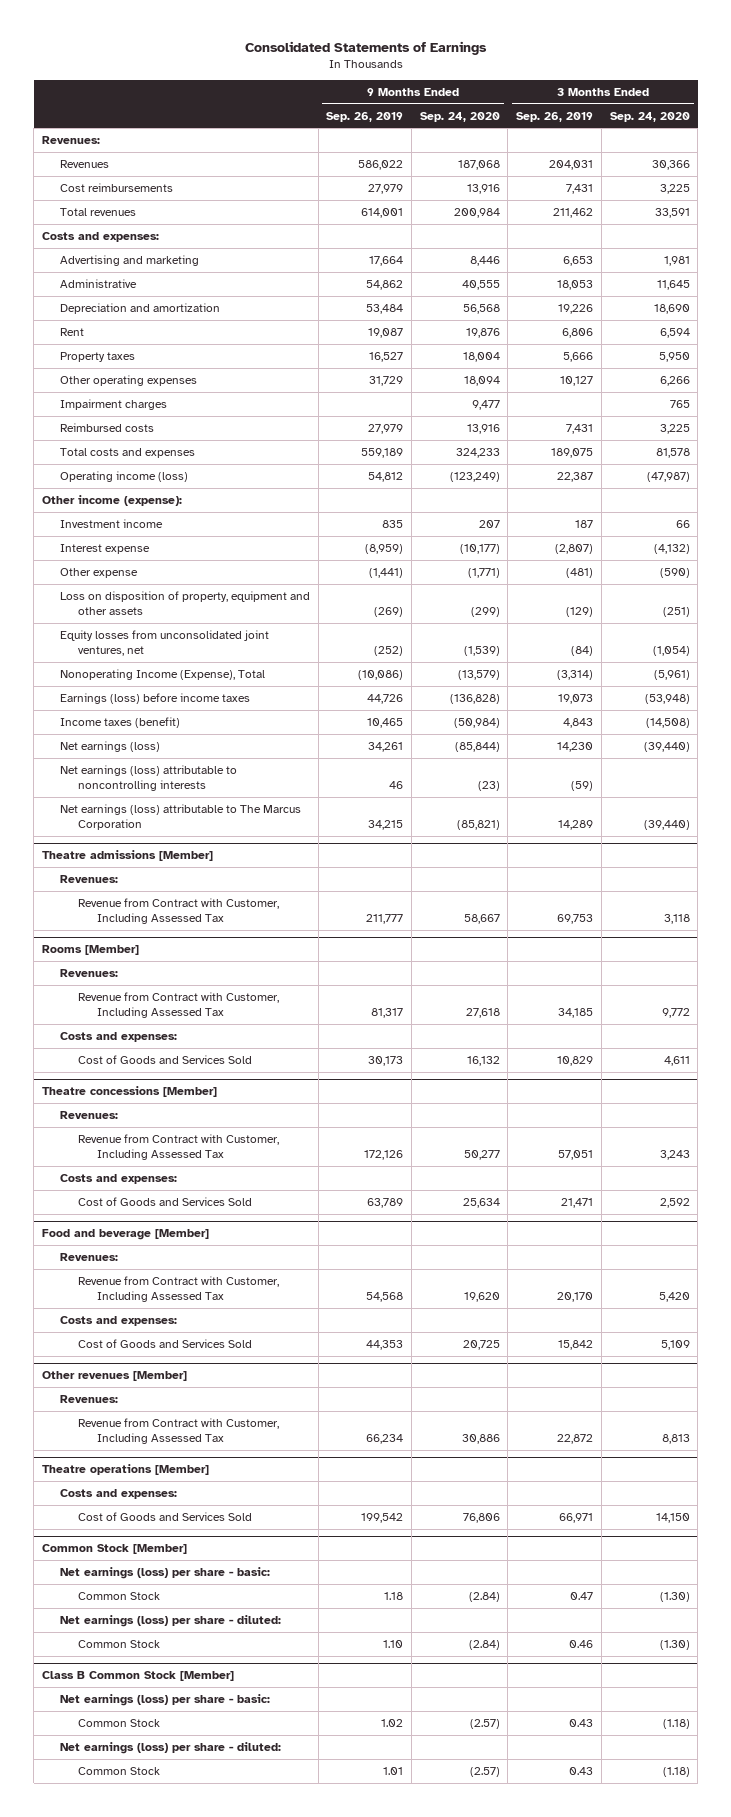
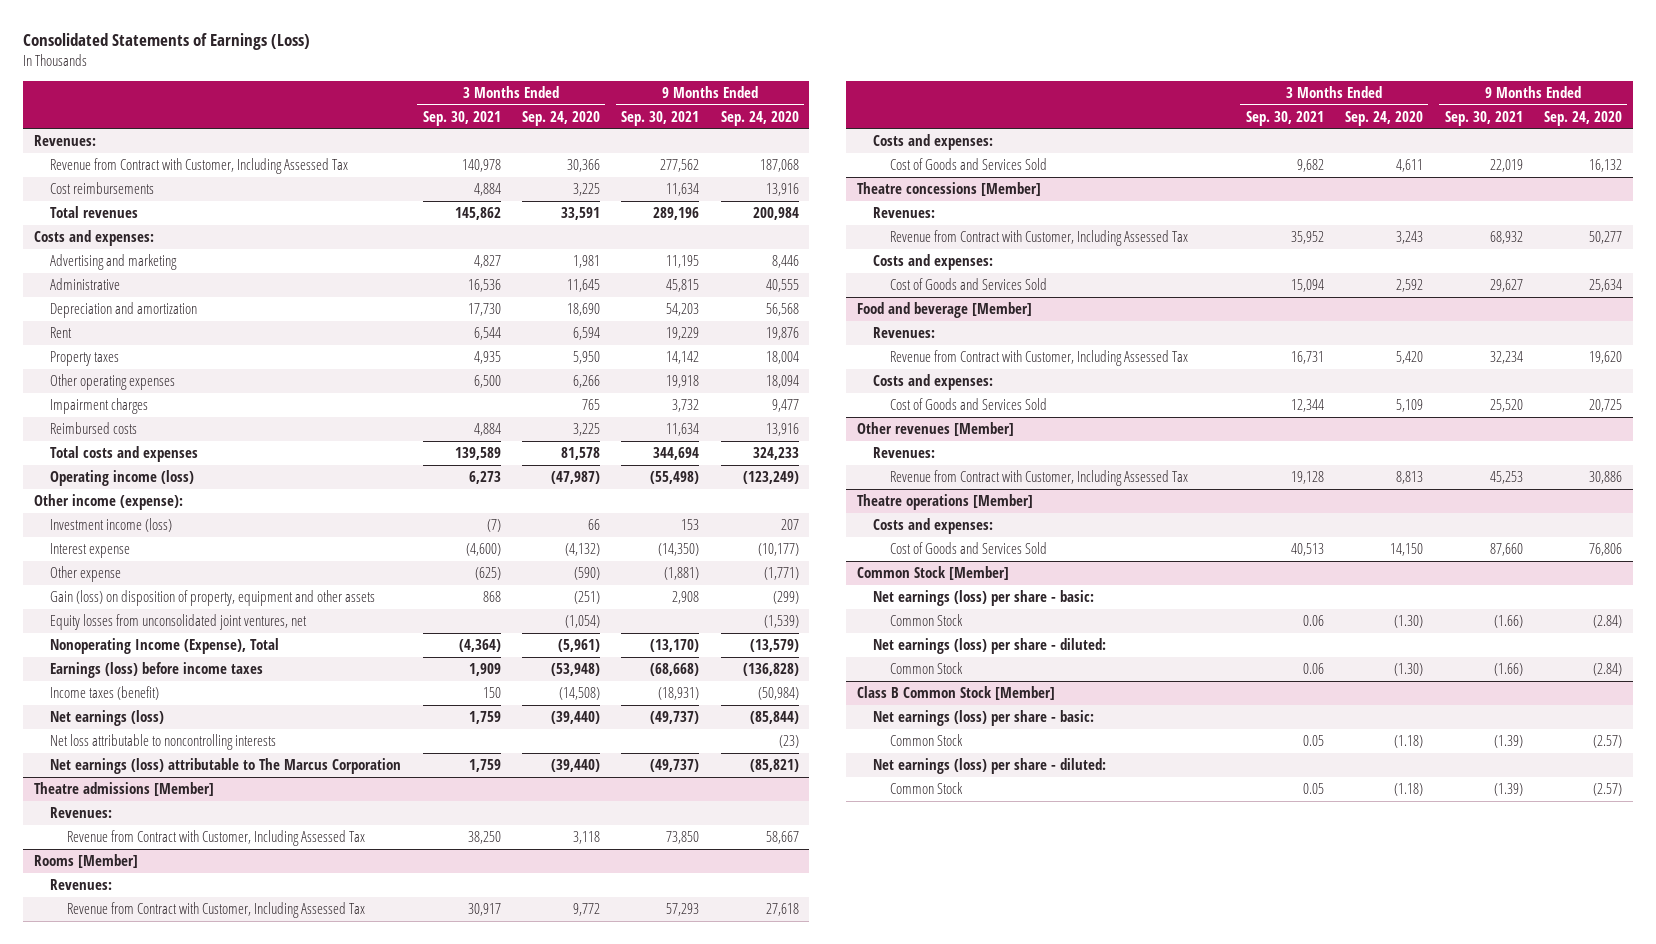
- Consolidated Statements of Earnings
+ Consolidated Statements of Earnings (Loss)
- | 9 Months Ended Sep. 26, 2019 | 9 Months Ended Sep. 24, 2020 | 3 Months Ended Sep. 26, 2019 | 3 Months Ended Sep. 24, 2020
+ | 3 Months Ended Sep. 30, 2021 | 3 Months Ended Sep. 24, 2020 | 9 Months Ended Sep. 30, 2021 | 9 Months Ended Sep. 24, 2020
- Revenues | 586,022 | 187,068 | 204,031 | 30,366
+ Revenue from Contract with Customer, Including Assessed Tax | 140,978 | 30,366 | 277,562 | 187,068
- Investment income | 835 | 207 | 187 | 66
+ Investment income (loss) | (7) | 66 | 153 | 207
- Loss on disposition of property, equipment and other assets | (269) | (299) | (129) | (251)
+ Gain (loss) on disposition of property, equipment and other assets | 868 | (251) | 2,908 | (299)
- Net earnings (loss) attributable to noncontrolling interests | 46 | (23) | (59) |
+ Net loss attributable to noncontrolling interests | | | | (23)

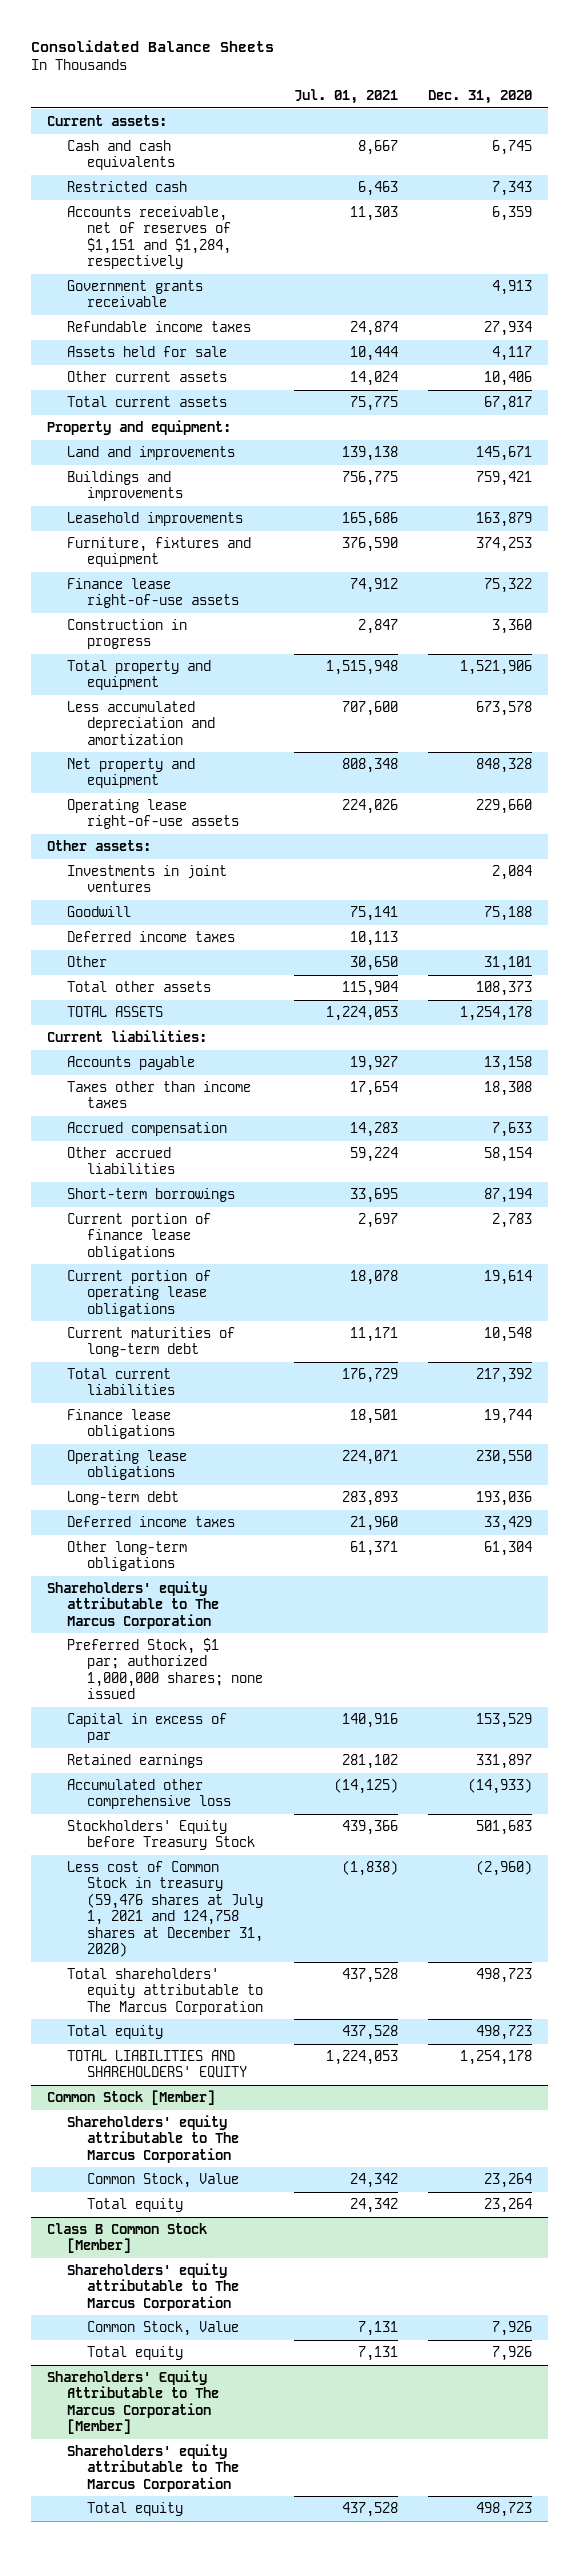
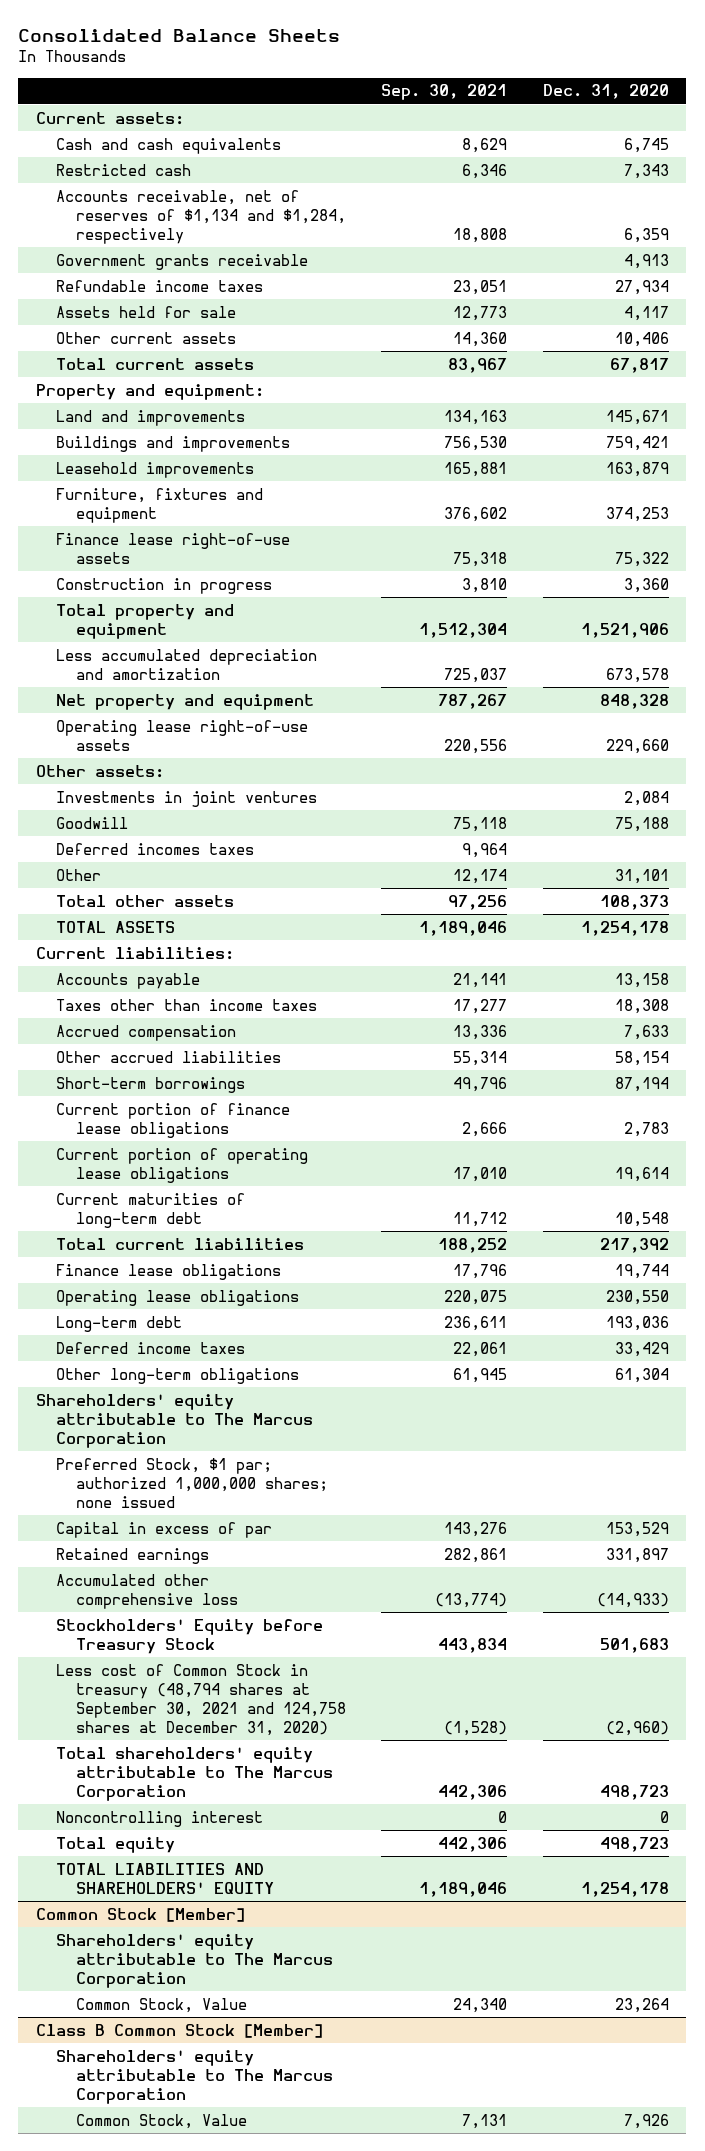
- | Jul. 01, 2021 | Dec. 31, 2020
+ | Sep. 30, 2021 | Dec. 31, 2020
- Accounts receivable, net of reserves of $1,151 and $1,284, respectively | 11,303 | 6,359
+ Accounts receivable, net of reserves of $1,134 and $1,284, respectively | 18,808 | 6,359
- Deferred income taxes | 10,113 |
+ Deferred incomes taxes | 9,964 |
- Less cost of Common Stock in treasury (59,476 shares at July 1, 2021 and 124,758 shares at December 31, 2020) | (1,838) | (2,960)
+ Less cost of Common Stock in treasury (48,794 shares at September 30, 2021 and 124,758 shares at December 31, 2020) | (1,528) | (2,960)
+ Noncontrolling interest | 0 | 0
@ Common Stock [Member]
- Total equity | 24,342 | 23,264
@ Class B Common Stock [Member]
- Total equity | 7,131 | 7,926
- Shareholders' Equity Attributable to The Marcus Corporation [Member]
- Shareholders' equity attributable to The Marcus Corporation
- Total equity | 437,528 | 498,723

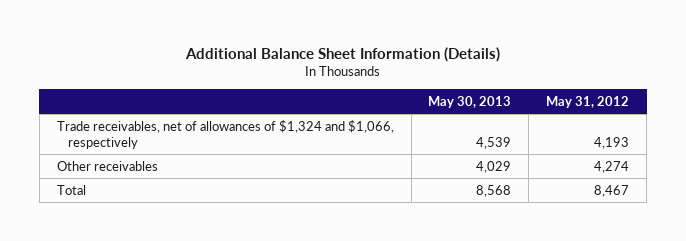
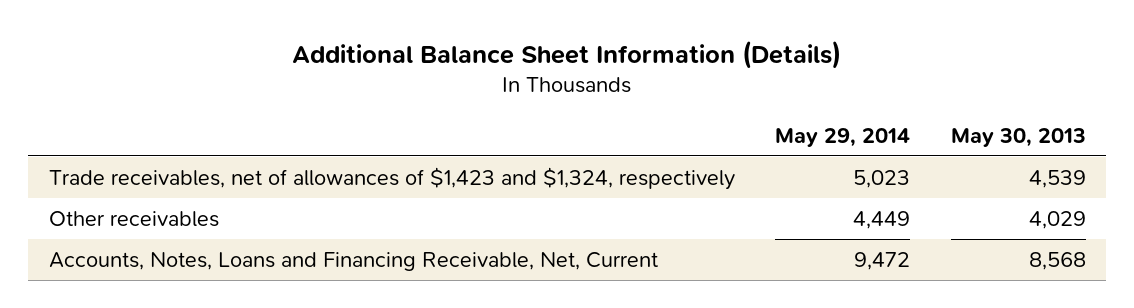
- | May 30, 2013 | May 31, 2012
+ | May 29, 2014 | May 30, 2013
- Trade receivables, net of allowances of $1,324 and $1,066, respectively | 4,539 | 4,193
+ Trade receivables, net of allowances of $1,423 and $1,324, respectively | 5,023 | 4,539
- Total | 8,568 | 8,467
+ Accounts, Notes, Loans and Financing Receivable, Net, Current | 9,472 | 8,568

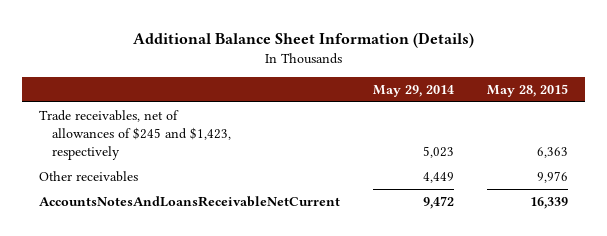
- | May 29, 2014 | May 30, 2013
+ | May 29, 2014 | May 28, 2015
- Trade receivables, net of allowances of $1,423 and $1,324, respectively | 5,023 | 4,539
+ Trade receivables, net of allowances of $245 and $1,423, respectively | 5,023 | 6,363
- Accounts, Notes, Loans and Financing Receivable, Net, Current | 9,472 | 8,568
+ AccountsNotesAndLoansReceivableNetCurrent | 9,472 | 16,339

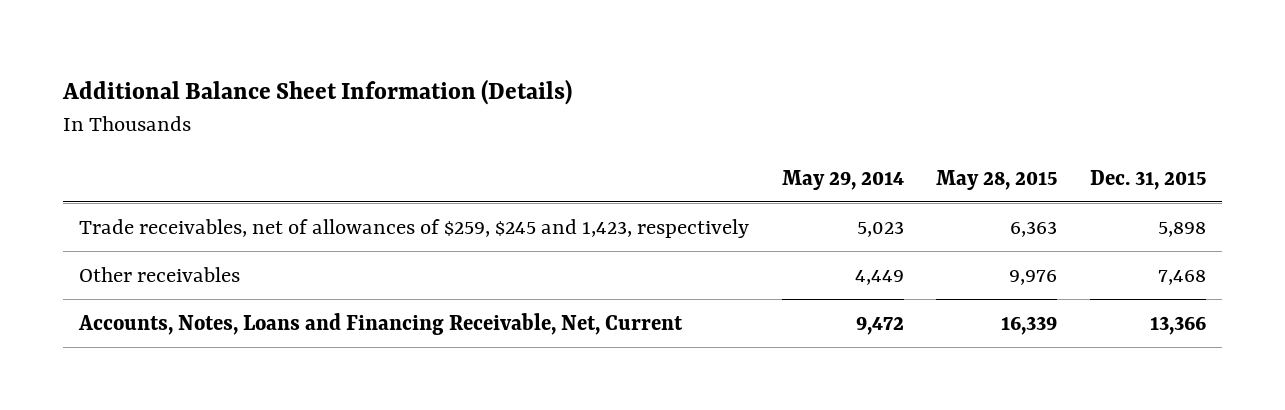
- | May 29, 2014 | May 28, 2015
+ | May 29, 2014 | May 28, 2015 | Dec. 31, 2015
- Trade receivables, net of allowances of $245 and $1,423, respectively | 5,023 | 6,363
+ Trade receivables, net of allowances of $259, $245 and 1,423, respectively | 5,023 | 6,363 | 5,898
- AccountsNotesAndLoansReceivableNetCurrent | 9,472 | 16,339
+ Accounts, Notes, Loans and Financing Receivable, Net, Current | 9,472 | 16,339 | 13,366

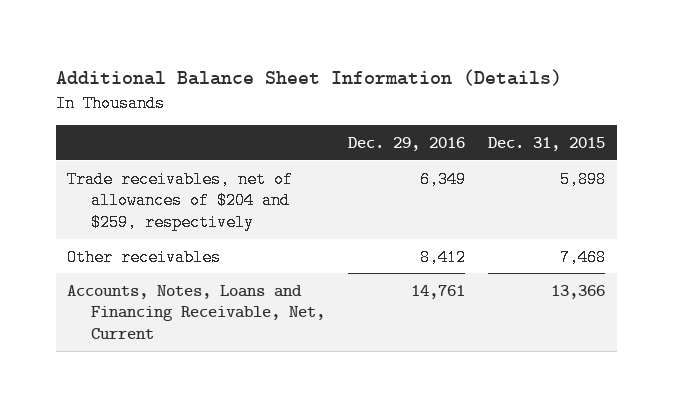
- | May 29, 2014 | May 28, 2015 | Dec. 31, 2015
+ | Dec. 29, 2016 | Dec. 31, 2015
- Trade receivables, net of allowances of $259, $245 and 1,423, respectively | 5,023 | 6,363 | 5,898
+ Trade receivables, net of allowances of $204 and $259, respectively | 6,349 | 5,898

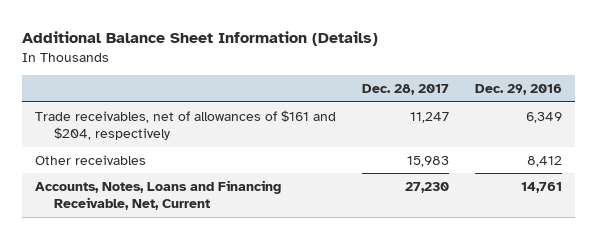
- | Dec. 29, 2016 | Dec. 31, 2015
+ | Dec. 28, 2017 | Dec. 29, 2016
- Trade receivables, net of allowances of $204 and $259, respectively | 6,349 | 5,898
+ Trade receivables, net of allowances of $161 and $204, respectively | 11,247 | 6,349

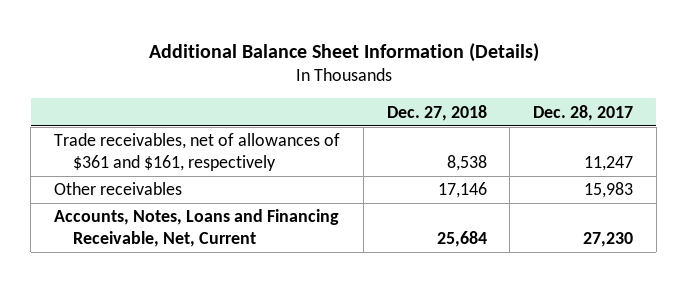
- | Dec. 28, 2017 | Dec. 29, 2016
+ | Dec. 27, 2018 | Dec. 28, 2017
- Trade receivables, net of allowances of $161 and $204, respectively | 11,247 | 6,349
+ Trade receivables, net of allowances of $361 and $161, respectively | 8,538 | 11,247

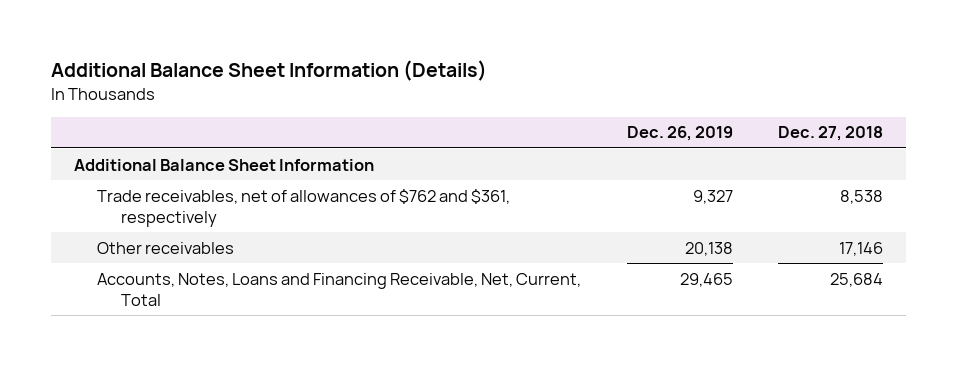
- | Dec. 27, 2018 | Dec. 28, 2017
+ | Dec. 26, 2019 | Dec. 27, 2018
- Trade receivables, net of allowances of $361 and $161, respectively | 8,538 | 11,247
+ Additional Balance Sheet Information
+ Trade receivables, net of allowances of $762 and $361, respectively | 9,327 | 8,538
- Accounts, Notes, Loans and Financing Receivable, Net, Current | 25,684 | 27,230
+ Accounts, Notes, Loans and Financing Receivable, Net, Current, Total | 29,465 | 25,684

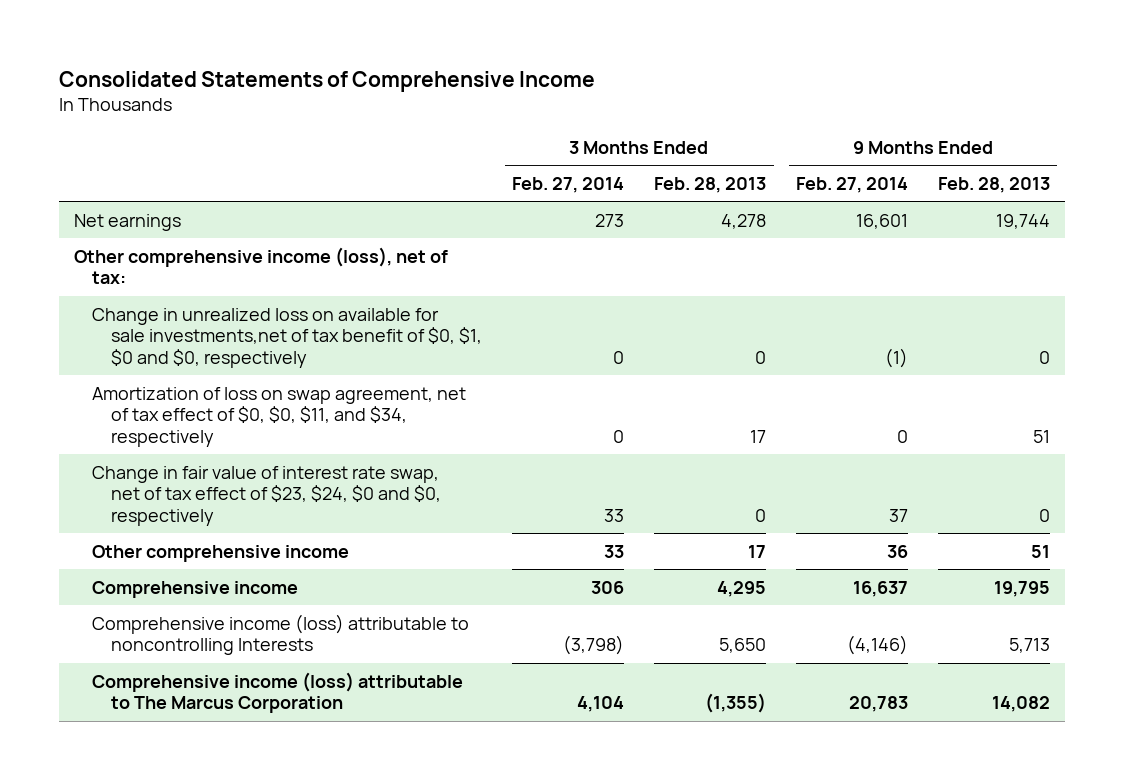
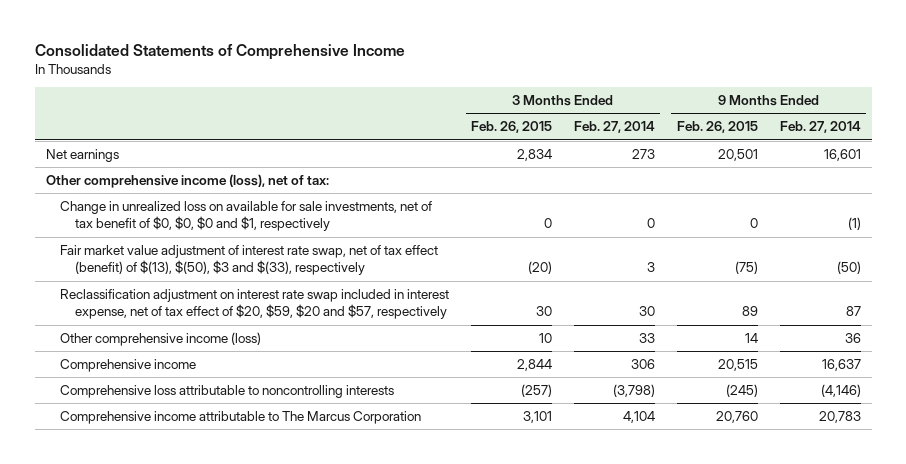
- | 3 Months Ended Feb. 27, 2014 | 3 Months Ended Feb. 28, 2013 | 9 Months Ended Feb. 27, 2014 | 9 Months Ended Feb. 28, 2013
+ | 3 Months Ended Feb. 26, 2015 | 3 Months Ended Feb. 27, 2014 | 9 Months Ended Feb. 26, 2015 | 9 Months Ended Feb. 27, 2014
- Change in unrealized loss on available for sale investments,net of tax benefit of $0, $1, $0 and $0, respectively | 0 | 0 | (1) | 0
- Amortization of loss on swap agreement, net of tax effect of $0, $0, $11, and $34, respectively | 0 | 17 | 0 | 51
- Change in fair value of interest rate swap, net of tax effect of $23, $24, $0 and $0, respectively | 33 | 0 | 37 | 0
- Other comprehensive income | 33 | 17 | 36 | 51
+ Change in unrealized loss on available for sale investments, net of tax benefit of $0, $0, $0 and $1, respectively | 0 | 0 | 0 | (1)
+ Fair market value adjustment of interest rate swap, net of tax effect (benefit) of $(13), $(50), $3 and $(33), respectively | (20) | 3 | (75) | (50)
+ Reclassification adjustment on interest rate swap included in interest expense, net of tax effect of $20, $59, $20 and $57, respectively | 30 | 30 | 89 | 87
+ Other comprehensive income (loss) | 10 | 33 | 14 | 36
- Comprehensive income (loss) attributable to noncontrolling Interests | (3,798) | 5,650 | (4,146) | 5,713
- Comprehensive income (loss) attributable to The Marcus Corporation | 4,104 | (1,355) | 20,783 | 14,082
+ Comprehensive loss attributable to noncontrolling interests | (257) | (3,798) | (245) | (4,146)
+ Comprehensive income attributable to The Marcus Corporation | 3,101 | 4,104 | 20,760 | 20,783

